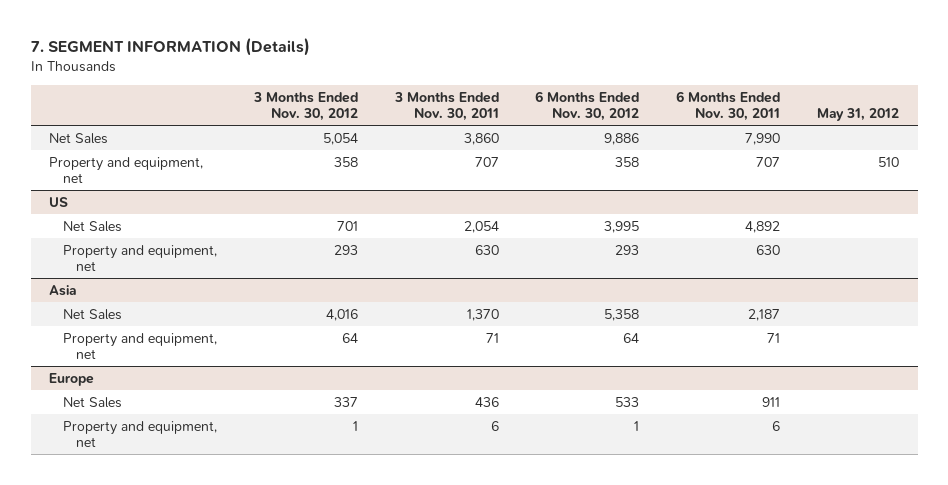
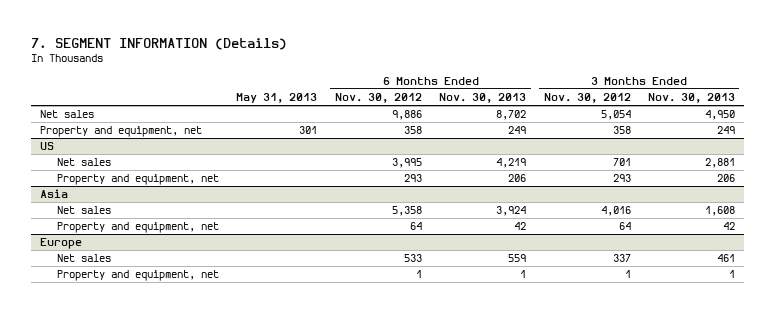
- | 3 Months Ended Nov. 30, 2012 | 3 Months Ended Nov. 30, 2011 | 6 Months Ended Nov. 30, 2012 | 6 Months Ended Nov. 30, 2011 | May 31, 2012
+ | May 31, 2013 | 6 Months Ended Nov. 30, 2012 | 6 Months Ended Nov. 30, 2013 | 3 Months Ended Nov. 30, 2012 | 3 Months Ended Nov. 30, 2013
- Net Sales | 5,054 | 3,860 | 9,886 | 7,990 |
+ Net sales | | 9,886 | 8,702 | 5,054 | 4,950
@ US
- Net Sales | 701 | 2,054 | 3,995 | 4,892 |
+ Net sales | | 3,995 | 4,219 | 701 | 2,881
@ Asia
- Net Sales | 4,016 | 1,370 | 5,358 | 2,187 |
+ Net sales | | 5,358 | 3,924 | 4,016 | 1,608
@ Europe
- Net Sales | 337 | 436 | 533 | 911 |
+ Net sales | | 533 | 559 | 337 | 461

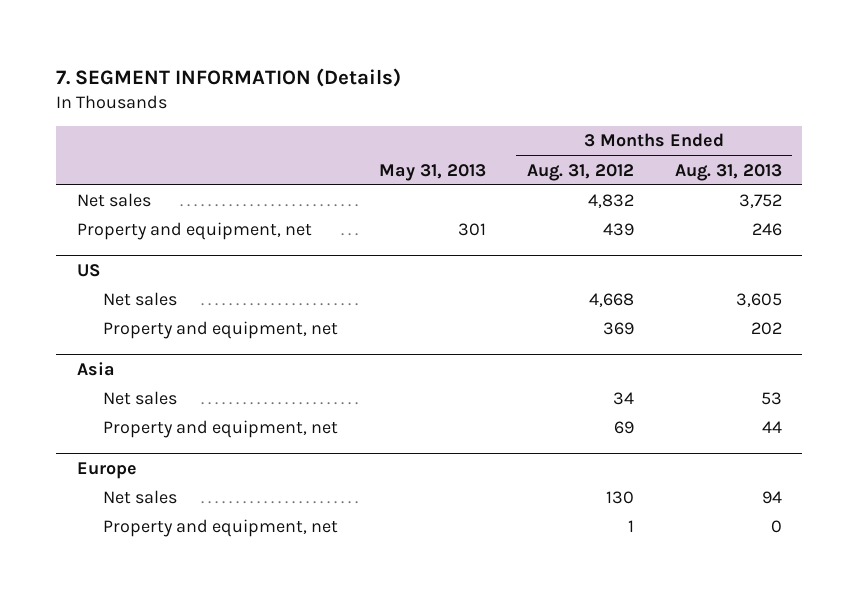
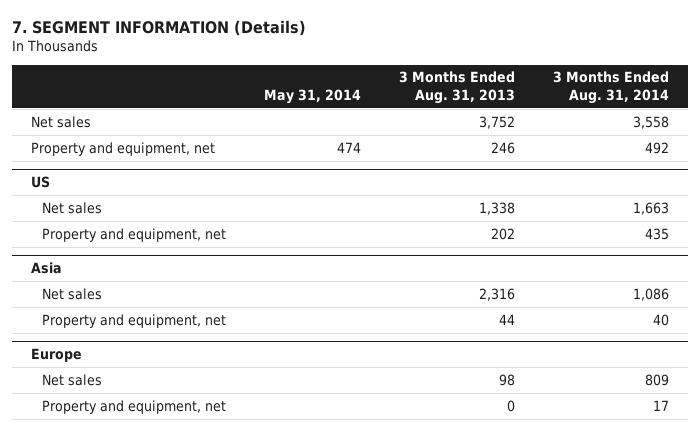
- | May 31, 2013 | 3 Months Ended Aug. 31, 2012 | 3 Months Ended Aug. 31, 2013
+ | May 31, 2014 | 3 Months Ended Aug. 31, 2013 | 3 Months Ended Aug. 31, 2014
@ US
- Net sales | | 4,668 | 3,605
+ Net sales | | 1,338 | 1,663
@ Asia
- Net sales | | 34 | 53
+ Net sales | | 2,316 | 1,086
@ Europe
- Net sales | | 130 | 94
+ Net sales | | 98 | 809

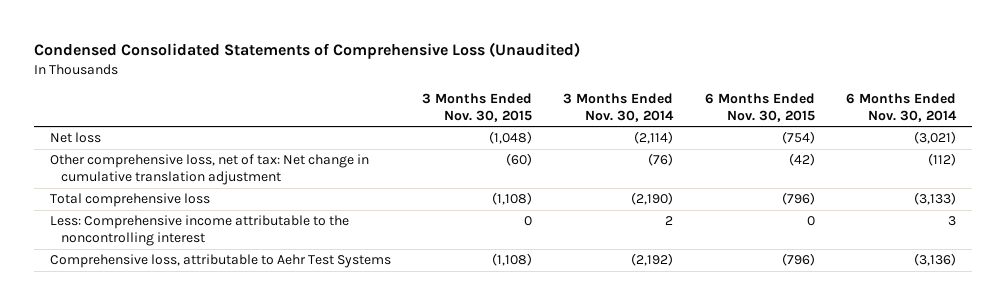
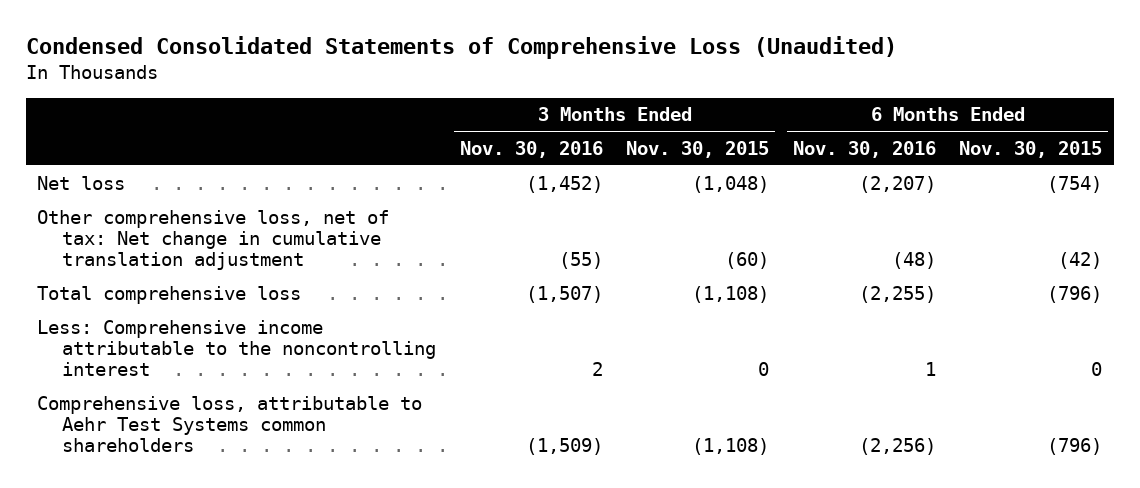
- | 3 Months Ended Nov. 30, 2015 | 3 Months Ended Nov. 30, 2014 | 6 Months Ended Nov. 30, 2015 | 6 Months Ended Nov. 30, 2014
+ | 3 Months Ended Nov. 30, 2016 | 3 Months Ended Nov. 30, 2015 | 6 Months Ended Nov. 30, 2016 | 6 Months Ended Nov. 30, 2015
- Comprehensive loss, attributable to Aehr Test Systems | (1,108) | (2,192) | (796) | (3,136)
+ Comprehensive loss, attributable to Aehr Test Systems common shareholders | (1,509) | (1,108) | (2,256) | (796)

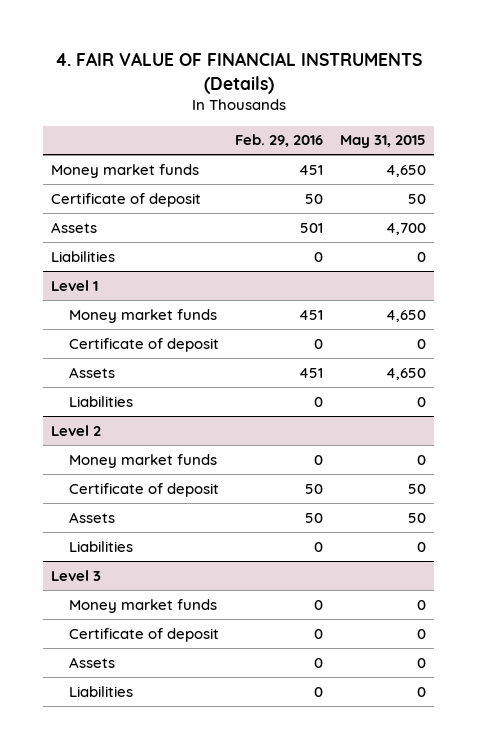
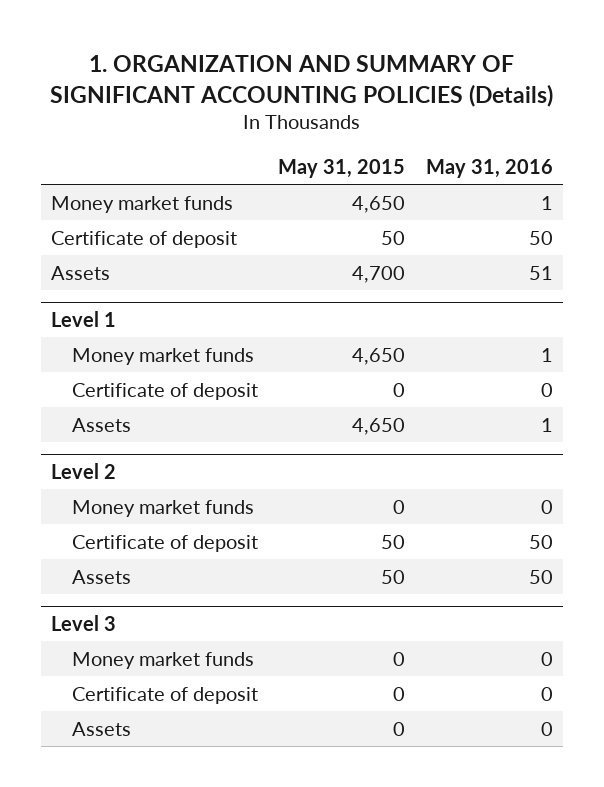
- 4. FAIR VALUE OF FINANCIAL INSTRUMENTS (Details)
+ 1. ORGANIZATION AND SUMMARY OF SIGNIFICANT ACCOUNTING POLICIES (Details)
- | Feb. 29, 2016 | May 31, 2015
+ | May 31, 2015 | May 31, 2016
- Liabilities | 0 | 0
@ Level 1
- Liabilities | 0 | 0
@ Level 2
- Liabilities | 0 | 0
@ Level 3
- Liabilities | 0 | 0

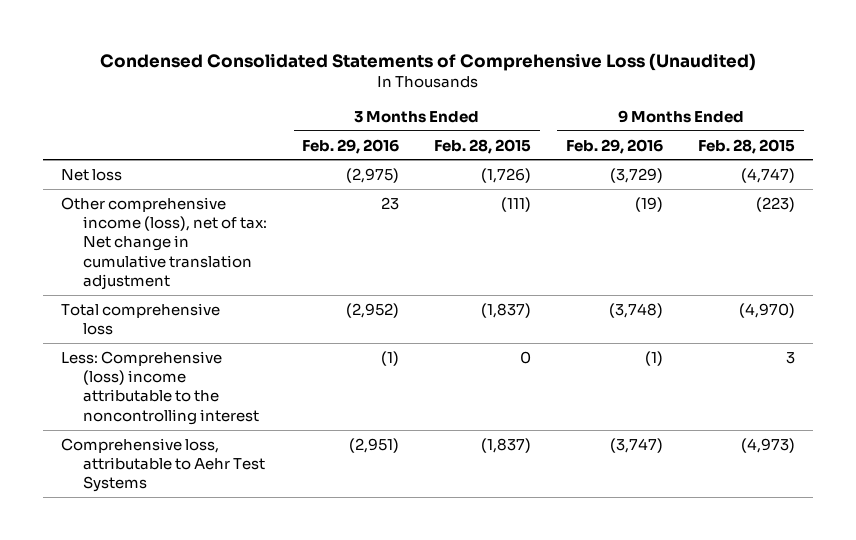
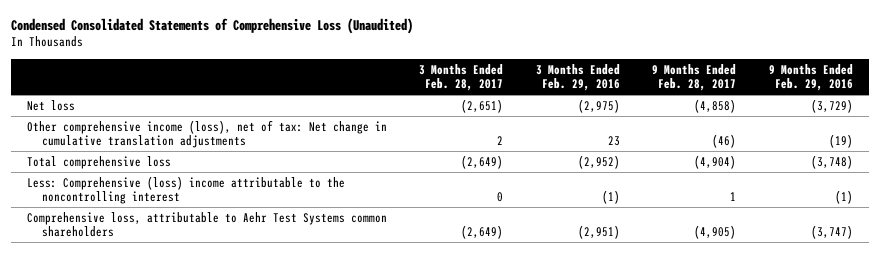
- | 3 Months Ended Feb. 29, 2016 | 3 Months Ended Feb. 28, 2015 | 9 Months Ended Feb. 29, 2016 | 9 Months Ended Feb. 28, 2015
+ | 3 Months Ended Feb. 28, 2017 | 3 Months Ended Feb. 29, 2016 | 9 Months Ended Feb. 28, 2017 | 9 Months Ended Feb. 29, 2016
- Other comprehensive income (loss), net of tax: Net change in cumulative translation adjustment | 23 | (111) | (19) | (223)
+ Other comprehensive income (loss), net of tax: Net change in cumulative translation adjustments | 2 | 23 | (46) | (19)
- Comprehensive loss, attributable to Aehr Test Systems | (2,951) | (1,837) | (3,747) | (4,973)
+ Comprehensive loss, attributable to Aehr Test Systems common shareholders | (2,649) | (2,951) | (4,905) | (3,747)

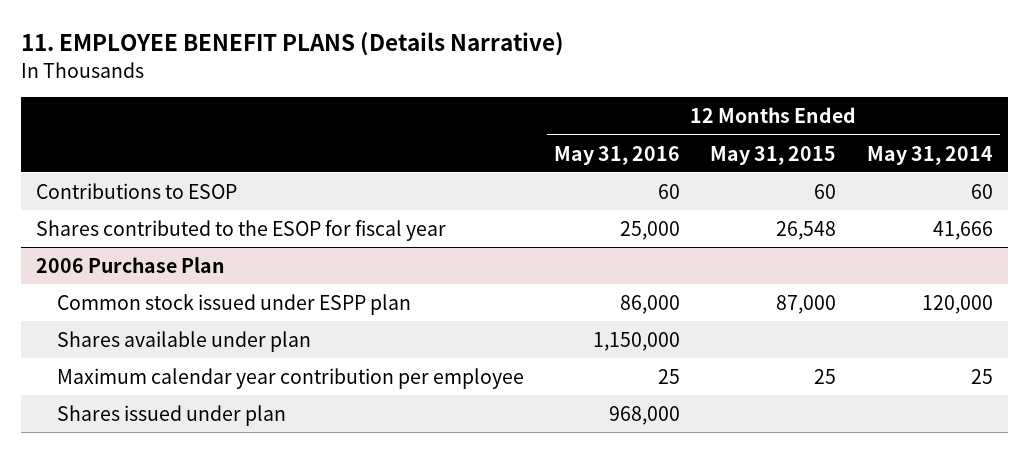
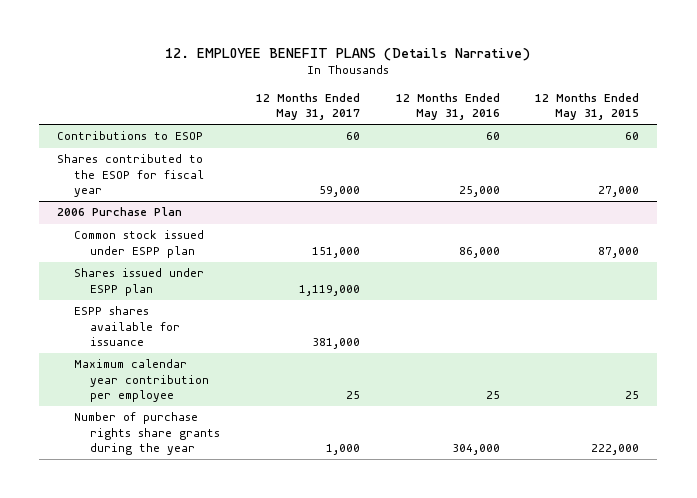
- 11. EMPLOYEE BENEFIT PLANS (Details Narrative)
+ 12. EMPLOYEE BENEFIT PLANS (Details Narrative)
- | 12 Months Ended May 31, 2016 | 12 Months Ended May 31, 2015 | 12 Months Ended May 31, 2014
+ | 12 Months Ended May 31, 2017 | 12 Months Ended May 31, 2016 | 12 Months Ended May 31, 2015
- Shares contributed to the ESOP for fiscal year | 25,000 | 26,548 | 41,666
+ Shares contributed to the ESOP for fiscal year | 59,000 | 25,000 | 27,000
@ 2006 Purchase Plan
- Shares available under plan | 1,150,000 | |
+ Shares issued under ESPP plan | 1,119,000 | |
+ ESPP shares available for issuance | 381,000 | |
- Shares issued under plan | 968,000 | |
+ Number of purchase rights share grants during the year | 1,000 | 304,000 | 222,000

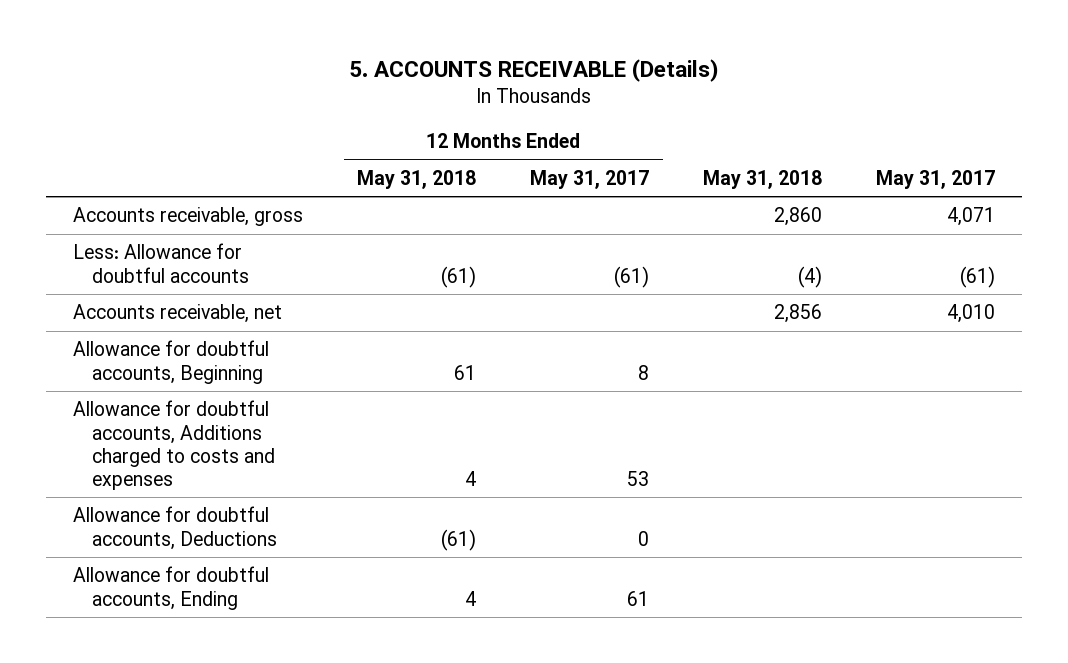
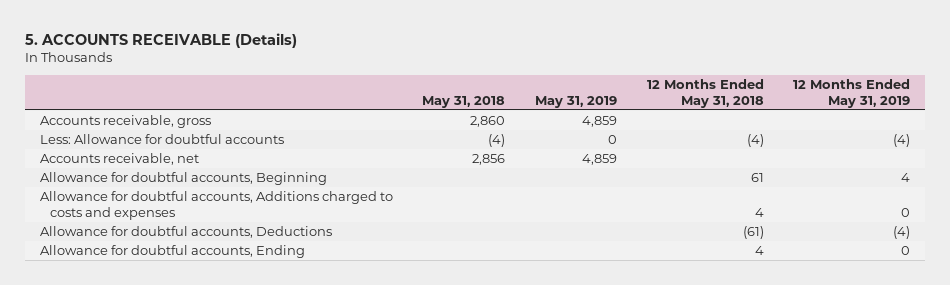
- | 12 Months Ended May 31, 2018 | 12 Months Ended May 31, 2017 | May 31, 2018 | May 31, 2017
+ | May 31, 2018 | May 31, 2019 | 12 Months Ended May 31, 2018 | 12 Months Ended May 31, 2019
- Less: Allowance for doubtful accounts | (61) | (61) | (4) | (61)
+ Less: Allowance for doubtful accounts | (4) | 0 | (4) | (4)

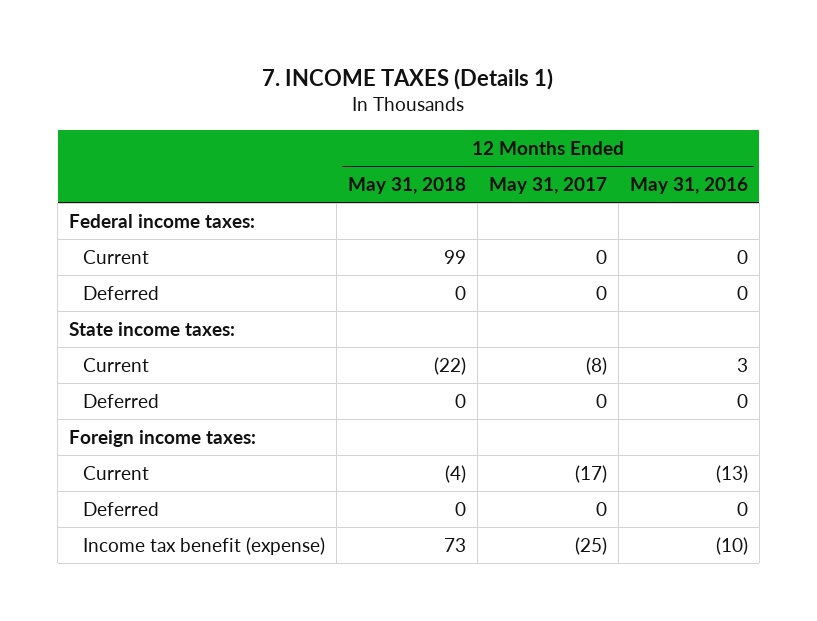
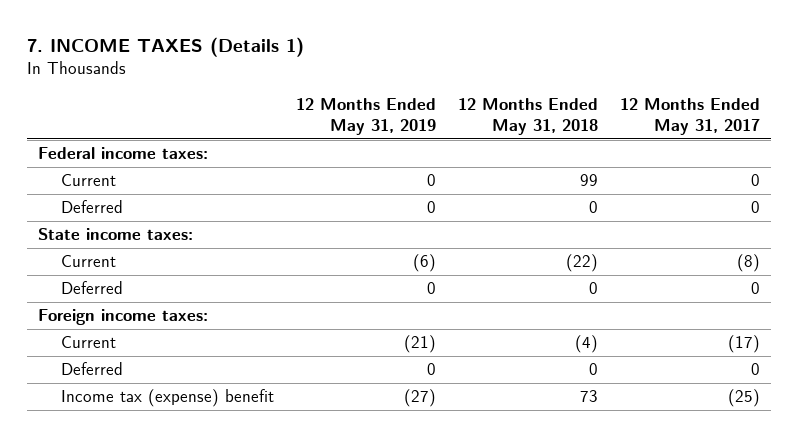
- | 12 Months Ended May 31, 2018 | 12 Months Ended May 31, 2017 | 12 Months Ended May 31, 2016
+ | 12 Months Ended May 31, 2019 | 12 Months Ended May 31, 2018 | 12 Months Ended May 31, 2017
- Income tax benefit (expense) | 73 | (25) | (10)
+ Income tax (expense) benefit | (27) | 73 | (25)

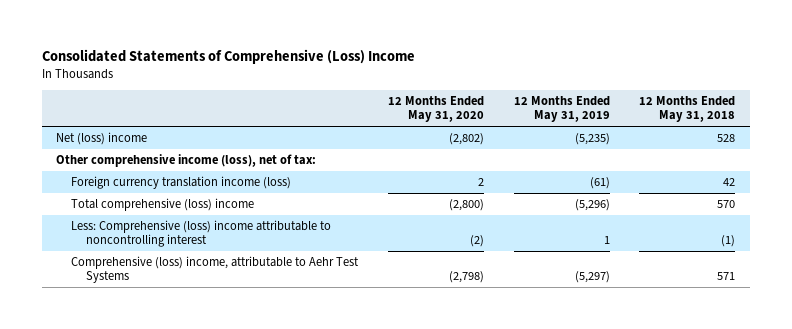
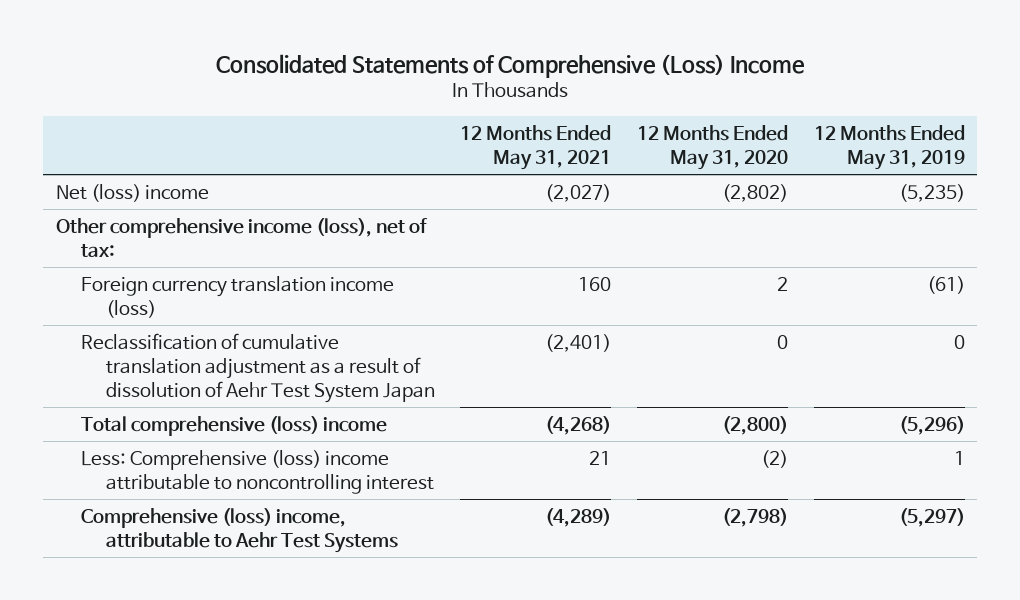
- | 12 Months Ended May 31, 2020 | 12 Months Ended May 31, 2019 | 12 Months Ended May 31, 2018
+ | 12 Months Ended May 31, 2021 | 12 Months Ended May 31, 2020 | 12 Months Ended May 31, 2019
+ Reclassification of cumulative translation adjustment as a result of dissolution of Aehr Test System Japan | (2,401) | 0 | 0

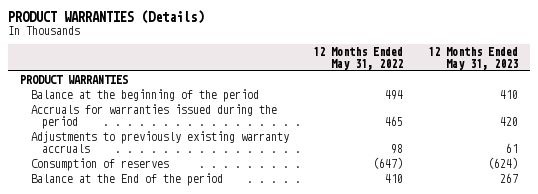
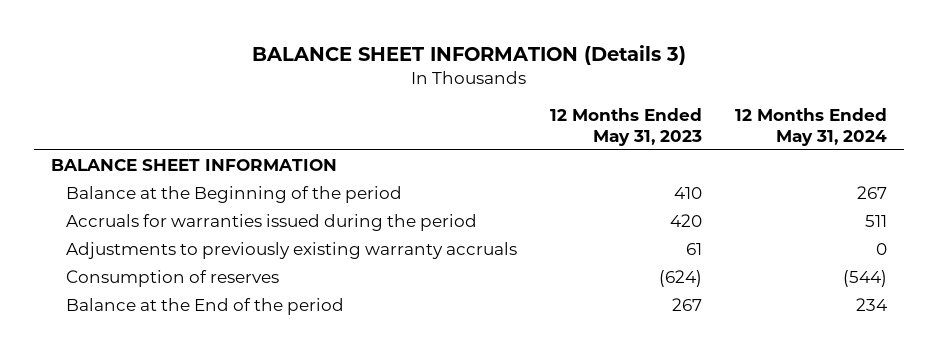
- PRODUCT WARRANTIES (Details)
+ BALANCE SHEET INFORMATION (Details 3)
- | 12 Months Ended May 31, 2022 | 12 Months Ended May 31, 2023
+ | 12 Months Ended May 31, 2023 | 12 Months Ended May 31, 2024
- PRODUCT WARRANTIES
- Balance at the beginning of the period | 494 | 410
+ BALANCE SHEET INFORMATION
+ Balance at the Beginning of the period | 410 | 267

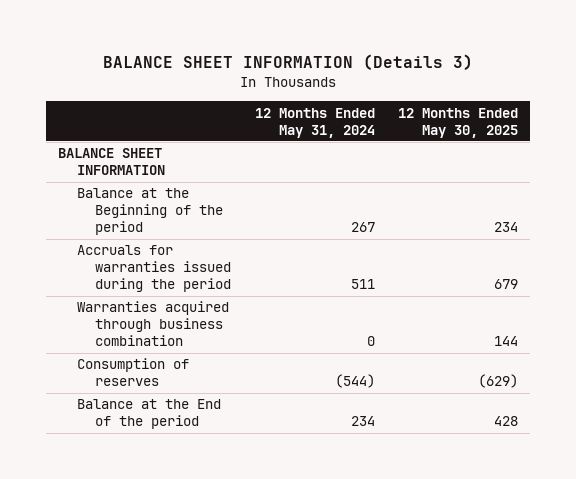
- | 12 Months Ended May 31, 2023 | 12 Months Ended May 31, 2024
+ | 12 Months Ended May 31, 2024 | 12 Months Ended May 30, 2025
- Adjustments to previously existing warranty accruals | 61 | 0
+ Warranties acquired through business combination | 0 | 144

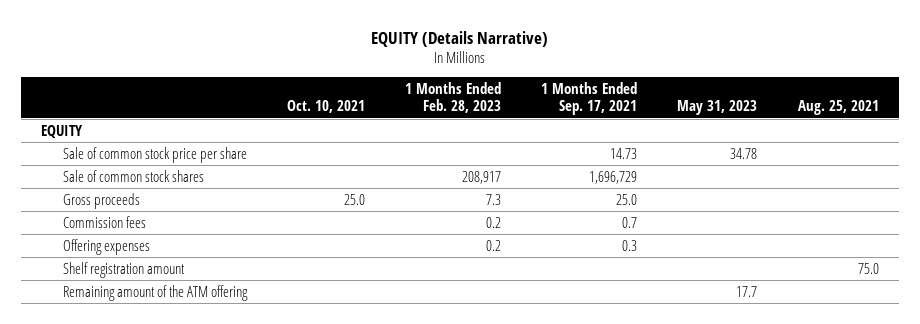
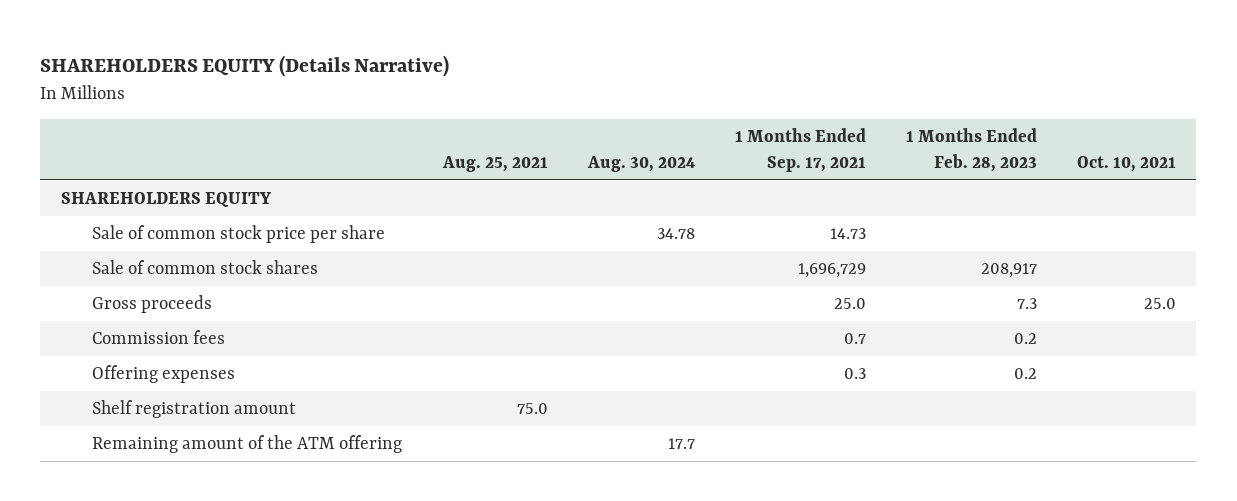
- EQUITY (Details Narrative)
+ SHAREHOLDERS EQUITY (Details Narrative)
- | Oct. 10, 2021 | 1 Months Ended Feb. 28, 2023 | 1 Months Ended Sep. 17, 2021 | May 31, 2023 | Aug. 25, 2021
+ | Aug. 25, 2021 | Aug. 30, 2024 | 1 Months Ended Sep. 17, 2021 | 1 Months Ended Feb. 28, 2023 | Oct. 10, 2021
- EQUITY
+ SHAREHOLDERS EQUITY

